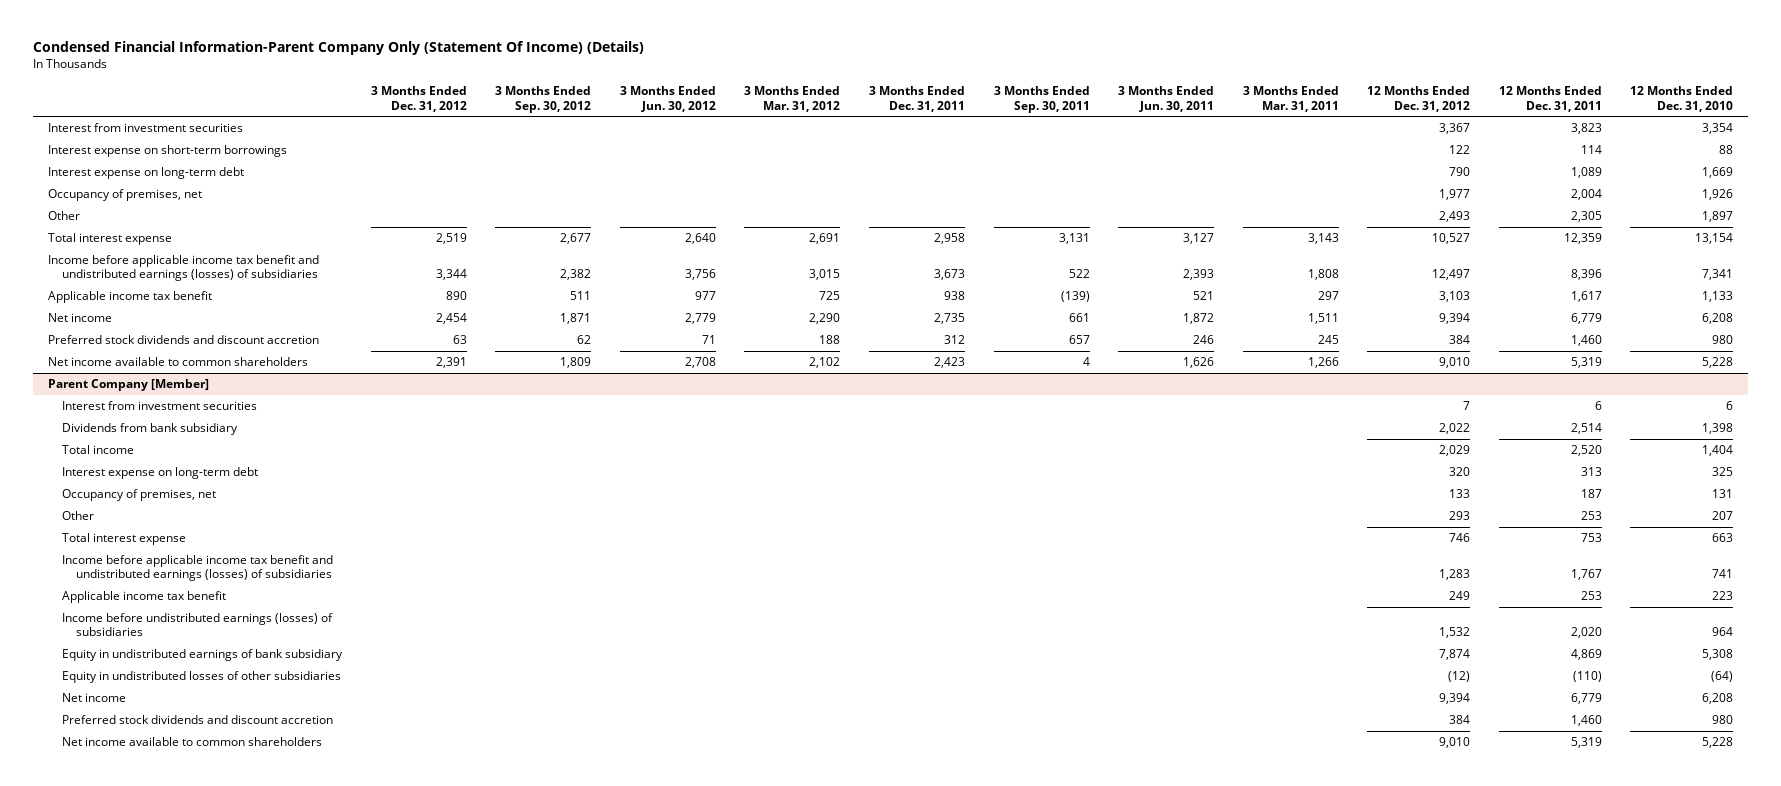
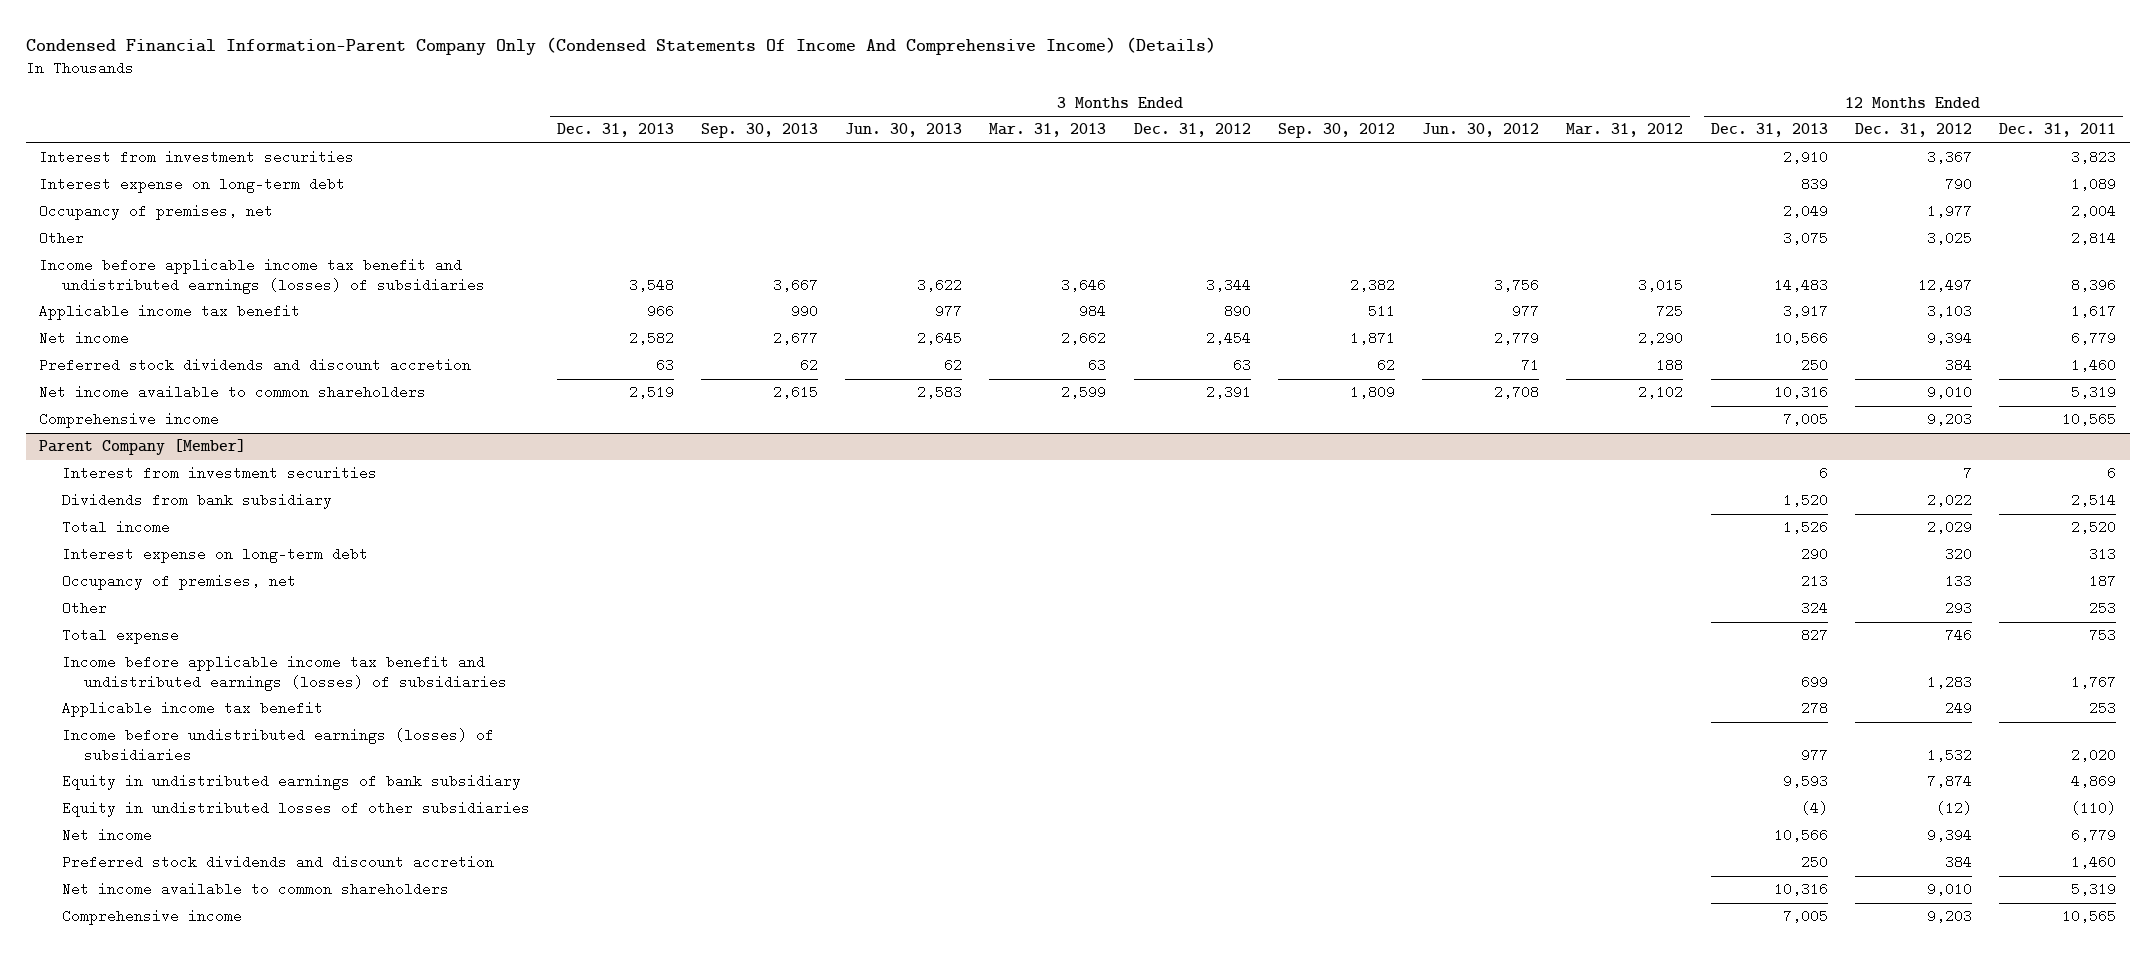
- Condensed Financial Information-Parent Company Only (Statement Of Income) (Details)
+ Condensed Financial Information-Parent Company Only (Condensed Statements Of Income And Comprehensive Income) (Details)
- | 3 Months Ended Dec. 31, 2012 | 3 Months Ended Sep. 30, 2012 | 3 Months Ended Jun. 30, 2012 | 3 Months Ended Mar. 31, 2012 | 3 Months Ended Dec. 31, 2011 | 3 Months Ended Sep. 30, 2011 | 3 Months Ended Jun. 30, 2011 | 3 Months Ended Mar. 31, 2011 | 12 Months Ended Dec. 31, 2012 | 12 Months Ended Dec. 31, 2011 | 12 Months Ended Dec. 31, 2010
+ | 3 Months Ended Dec. 31, 2013 | 3 Months Ended Sep. 30, 2013 | 3 Months Ended Jun. 30, 2013 | 3 Months Ended Mar. 31, 2013 | 3 Months Ended Dec. 31, 2012 | 3 Months Ended Sep. 30, 2012 | 3 Months Ended Jun. 30, 2012 | 3 Months Ended Mar. 31, 2012 | 12 Months Ended Dec. 31, 2013 | 12 Months Ended Dec. 31, 2012 | 12 Months Ended Dec. 31, 2011
- Interest expense on short-term borrowings | | | | | | | | | 122 | 114 | 88
- Other | | | | | | | | | 2,493 | 2,305 | 1,897
- Total interest expense | 2,519 | 2,677 | 2,640 | 2,691 | 2,958 | 3,131 | 3,127 | 3,143 | 10,527 | 12,359 | 13,154
+ Other | | | | | | | | | 3,075 | 3,025 | 2,814
+ Comprehensive income | | | | | | | | | 7,005 | 9,203 | 10,565
@ Parent Company [Member]
- Total interest expense | | | | | | | | | 746 | 753 | 663
+ Total expense | | | | | | | | | 827 | 746 | 753
+ Comprehensive income | | | | | | | | | 7,005 | 9,203 | 10,565

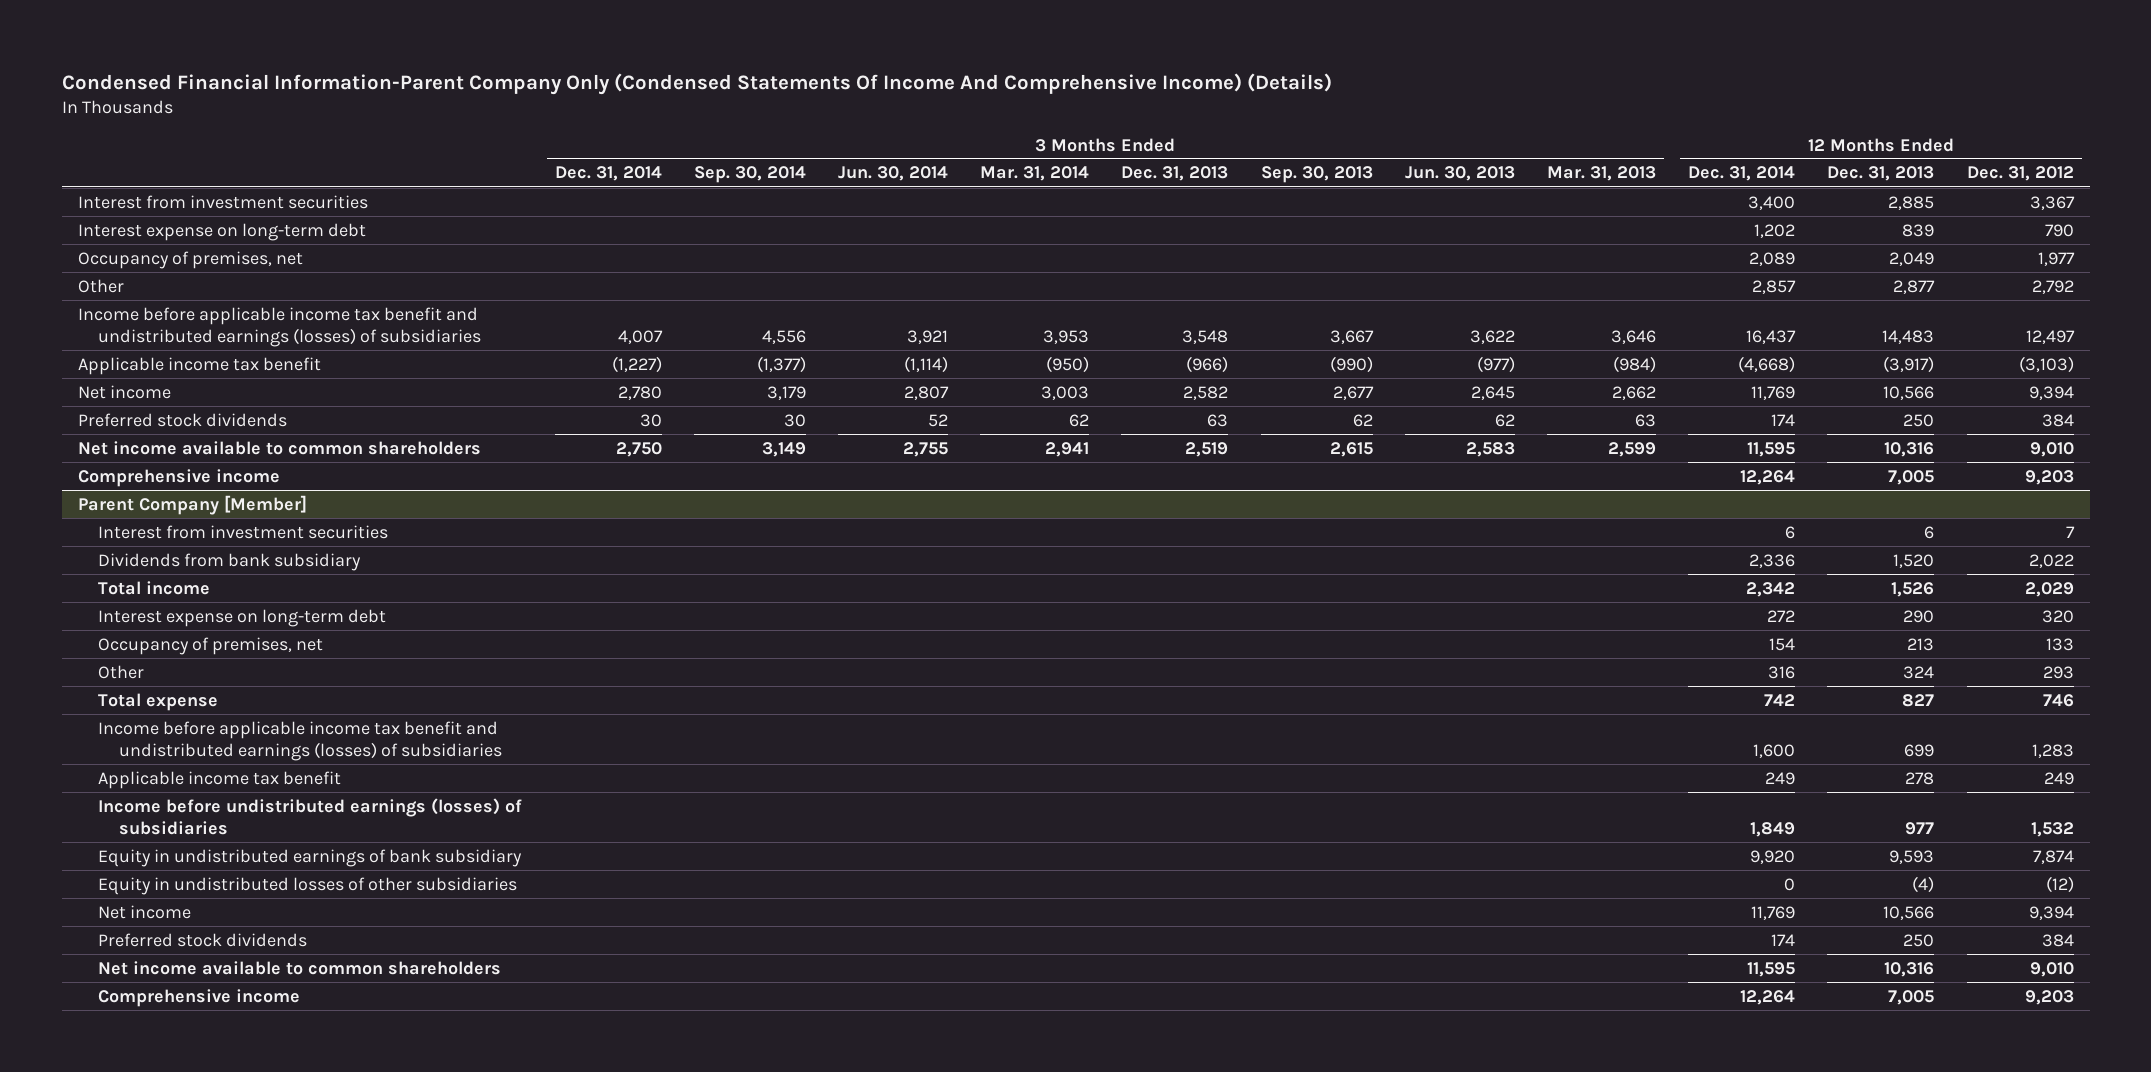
- | 3 Months Ended Dec. 31, 2013 | 3 Months Ended Sep. 30, 2013 | 3 Months Ended Jun. 30, 2013 | 3 Months Ended Mar. 31, 2013 | 3 Months Ended Dec. 31, 2012 | 3 Months Ended Sep. 30, 2012 | 3 Months Ended Jun. 30, 2012 | 3 Months Ended Mar. 31, 2012 | 12 Months Ended Dec. 31, 2013 | 12 Months Ended Dec. 31, 2012 | 12 Months Ended Dec. 31, 2011
+ | 3 Months Ended Dec. 31, 2014 | 3 Months Ended Sep. 30, 2014 | 3 Months Ended Jun. 30, 2014 | 3 Months Ended Mar. 31, 2014 | 3 Months Ended Dec. 31, 2013 | 3 Months Ended Sep. 30, 2013 | 3 Months Ended Jun. 30, 2013 | 3 Months Ended Mar. 31, 2013 | 12 Months Ended Dec. 31, 2014 | 12 Months Ended Dec. 31, 2013 | 12 Months Ended Dec. 31, 2012
- Interest from investment securities | | | | | | | | | 2,910 | 3,367 | 3,823
+ Interest from investment securities | | | | | | | | | 3,400 | 2,885 | 3,367
- Other | | | | | | | | | 3,075 | 3,025 | 2,814
+ Other | | | | | | | | | 2,857 | 2,877 | 2,792
- Applicable income tax benefit | 966 | 990 | 977 | 984 | 890 | 511 | 977 | 725 | 3,917 | 3,103 | 1,617
+ Applicable income tax benefit | (1,227) | (1,377) | (1,114) | (950) | (966) | (990) | (977) | (984) | (4,668) | (3,917) | (3,103)
- Preferred stock dividends and discount accretion | 63 | 62 | 62 | 63 | 63 | 62 | 71 | 188 | 250 | 384 | 1,460
+ Preferred stock dividends | 30 | 30 | 52 | 62 | 63 | 62 | 62 | 63 | 174 | 250 | 384
@ Parent Company [Member]
- Preferred stock dividends and discount accretion | | | | | | | | | 250 | 384 | 1,460
+ Preferred stock dividends | | | | | | | | | 174 | 250 | 384

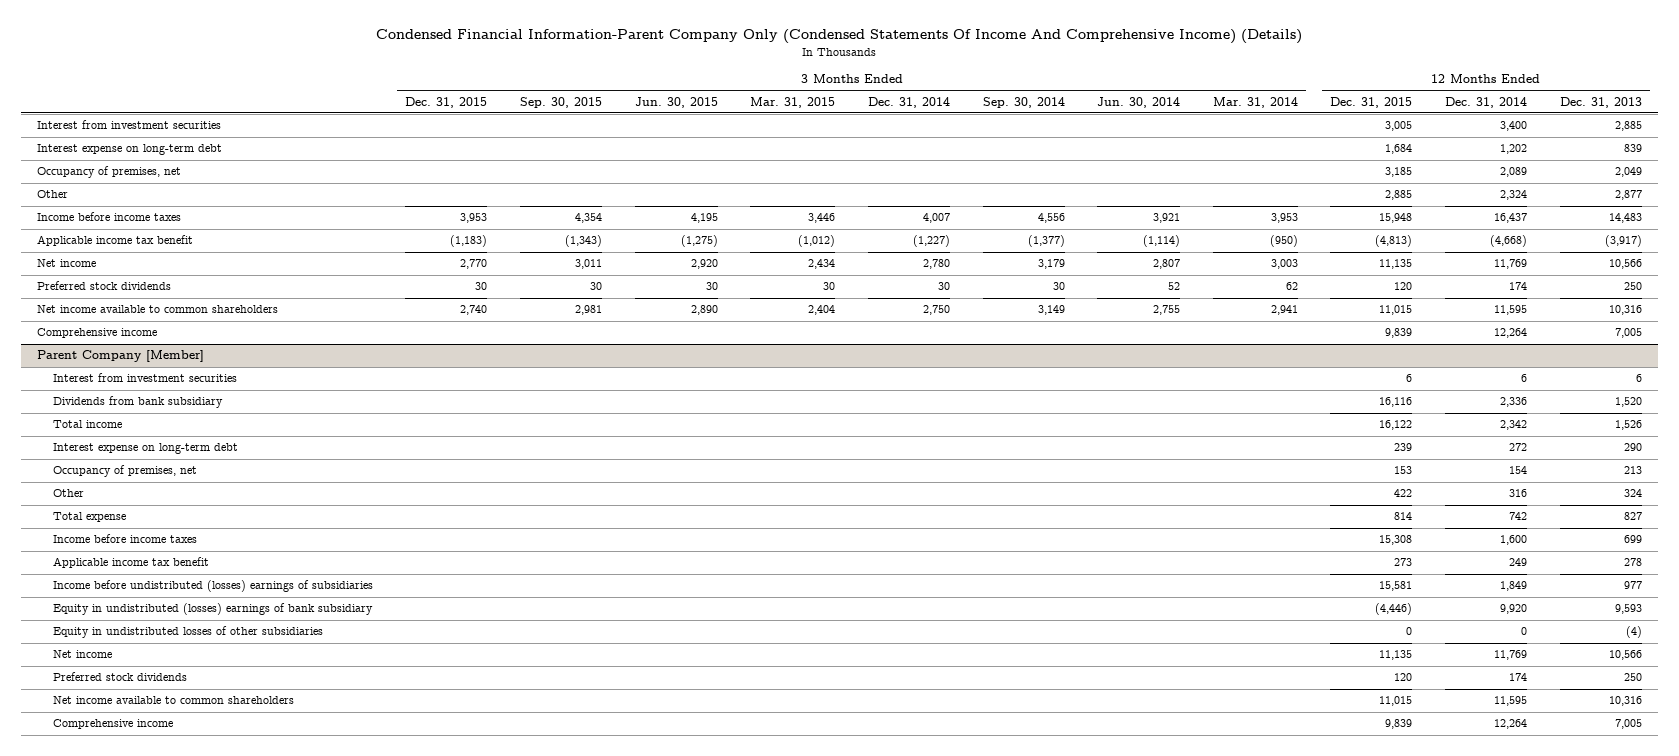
- | 3 Months Ended Dec. 31, 2014 | 3 Months Ended Sep. 30, 2014 | 3 Months Ended Jun. 30, 2014 | 3 Months Ended Mar. 31, 2014 | 3 Months Ended Dec. 31, 2013 | 3 Months Ended Sep. 30, 2013 | 3 Months Ended Jun. 30, 2013 | 3 Months Ended Mar. 31, 2013 | 12 Months Ended Dec. 31, 2014 | 12 Months Ended Dec. 31, 2013 | 12 Months Ended Dec. 31, 2012
+ | 3 Months Ended Dec. 31, 2015 | 3 Months Ended Sep. 30, 2015 | 3 Months Ended Jun. 30, 2015 | 3 Months Ended Mar. 31, 2015 | 3 Months Ended Dec. 31, 2014 | 3 Months Ended Sep. 30, 2014 | 3 Months Ended Jun. 30, 2014 | 3 Months Ended Mar. 31, 2014 | 12 Months Ended Dec. 31, 2015 | 12 Months Ended Dec. 31, 2014 | 12 Months Ended Dec. 31, 2013
- Other | | | | | | | | | 2,857 | 2,877 | 2,792
- Income before applicable income tax benefit and undistributed earnings (losses) of subsidiaries | 4,007 | 4,556 | 3,921 | 3,953 | 3,548 | 3,667 | 3,622 | 3,646 | 16,437 | 14,483 | 12,497
+ Other | | | | | | | | | 2,885 | 2,324 | 2,877
+ Income before income taxes | 3,953 | 4,354 | 4,195 | 3,446 | 4,007 | 4,556 | 3,921 | 3,953 | 15,948 | 16,437 | 14,483
@ Parent Company [Member]
- Income before applicable income tax benefit and undistributed earnings (losses) of subsidiaries | | | | | | | | | 1,600 | 699 | 1,283
+ Income before income taxes | | | | | | | | | 15,308 | 1,600 | 699
- Income before undistributed earnings (losses) of subsidiaries | | | | | | | | | 1,849 | 977 | 1,532
- Equity in undistributed earnings of bank subsidiary | | | | | | | | | 9,920 | 9,593 | 7,874
+ Income before undistributed (losses) earnings of subsidiaries | | | | | | | | | 15,581 | 1,849 | 977
+ Equity in undistributed (losses) earnings of bank subsidiary | | | | | | | | | (4,446) | 9,920 | 9,593

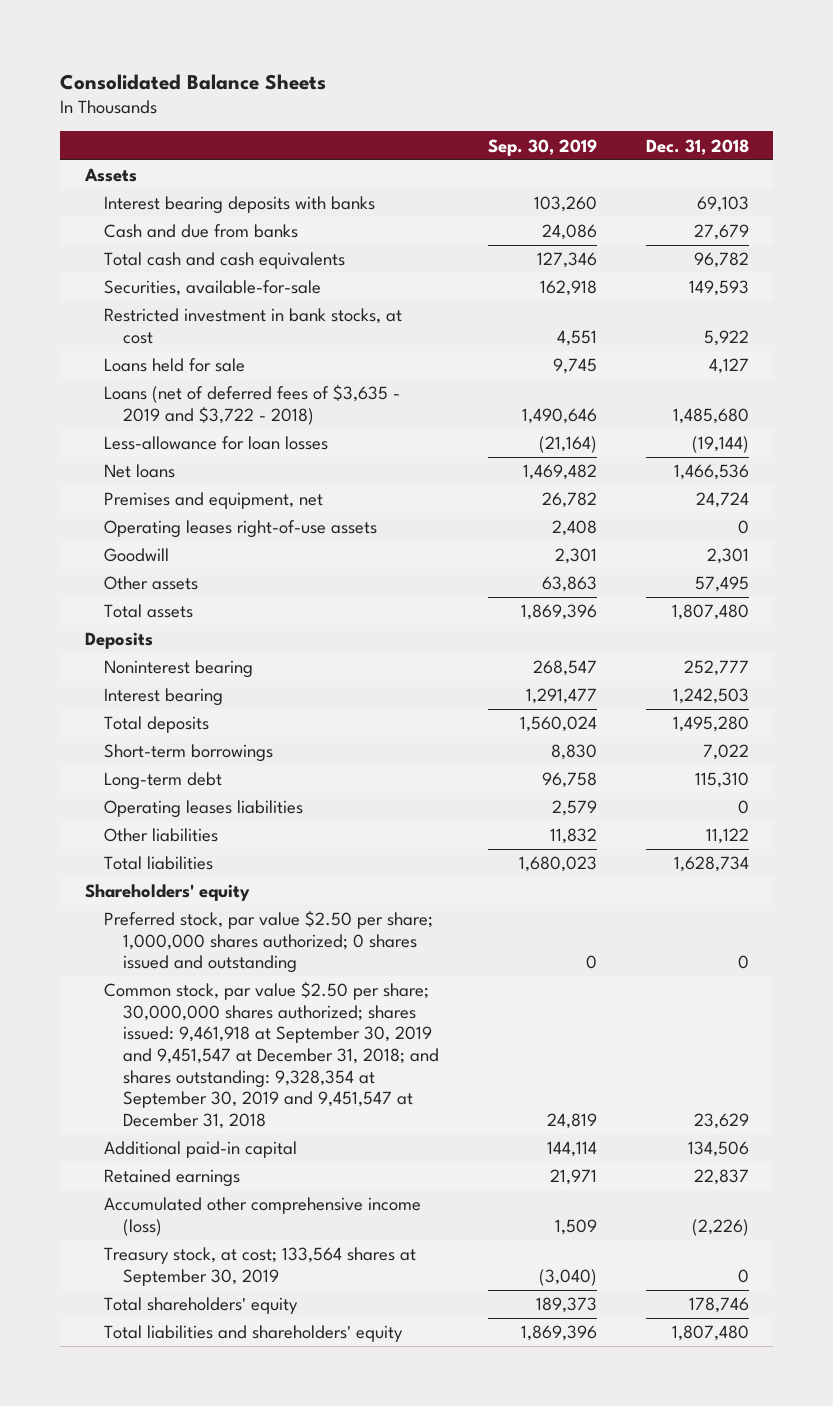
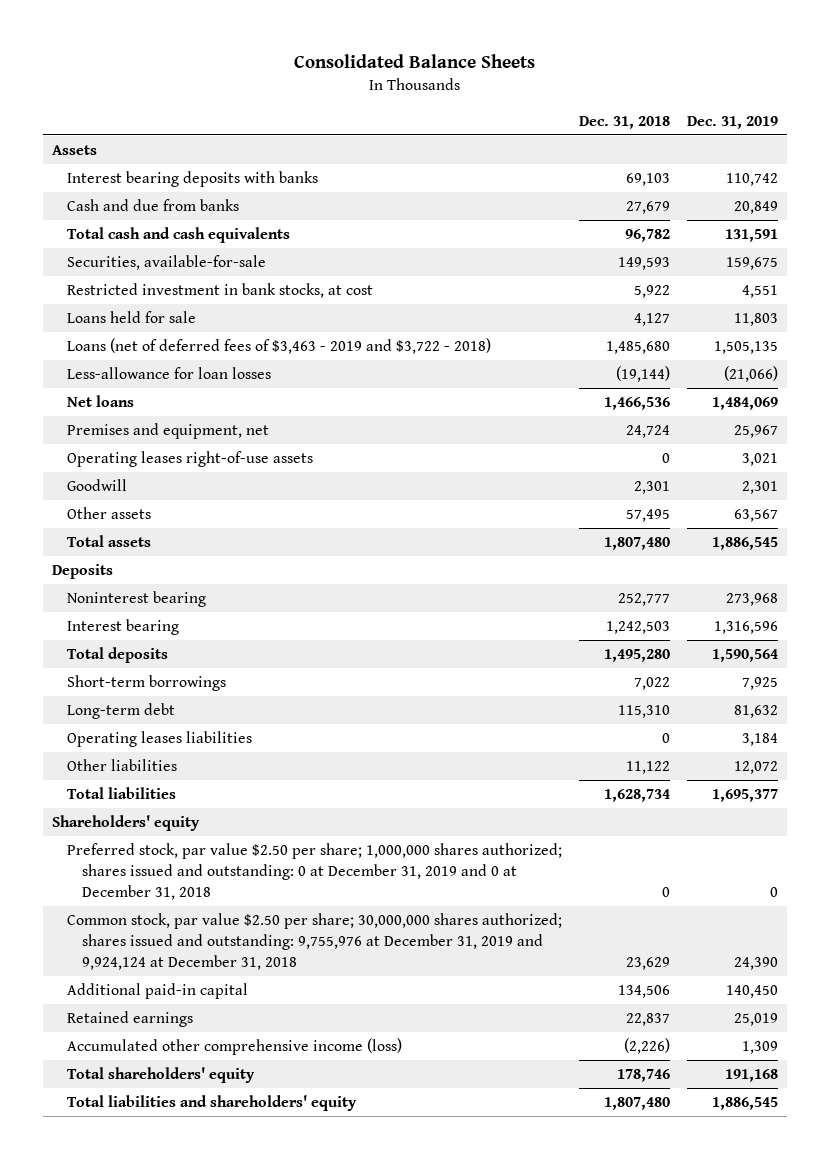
- | Sep. 30, 2019 | Dec. 31, 2018
+ | Dec. 31, 2018 | Dec. 31, 2019
- Loans (net of deferred fees of $3,635 - 2019 and $3,722 - 2018) | 1,490,646 | 1,485,680
+ Loans (net of deferred fees of $3,463 - 2019 and $3,722 - 2018) | 1,485,680 | 1,505,135
- Preferred stock, par value $2.50 per share; 1,000,000 shares authorized; 0 shares issued and outstanding | 0 | 0
- Common stock, par value $2.50 per share; 30,000,000 shares authorized; shares issued: 9,461,918 at September 30, 2019 and 9,451,547 at December 31, 2018; and shares outstanding: 9,328,354 at September 30, 2019 and 9,451,547 at December 31, 2018 | 24,819 | 23,629
+ Preferred stock, par value $2.50 per share; 1,000,000 shares authorized; shares issued and outstanding: 0 at December 31, 2019 and 0 at December 31, 2018 | 0 | 0
+ Common stock, par value $2.50 per share; 30,000,000 shares authorized; shares issued and outstanding: 9,755,976 at December 31, 2019 and 9,924,124 at December 31, 2018 | 23,629 | 24,390
- Treasury stock, at cost; 133,564 shares at September 30, 2019 | (3,040) | 0

